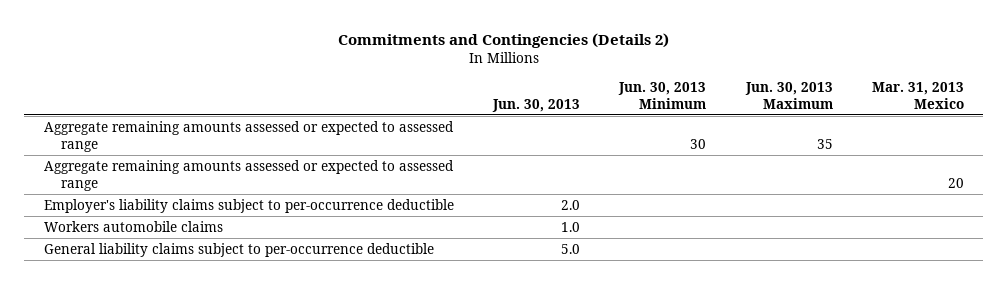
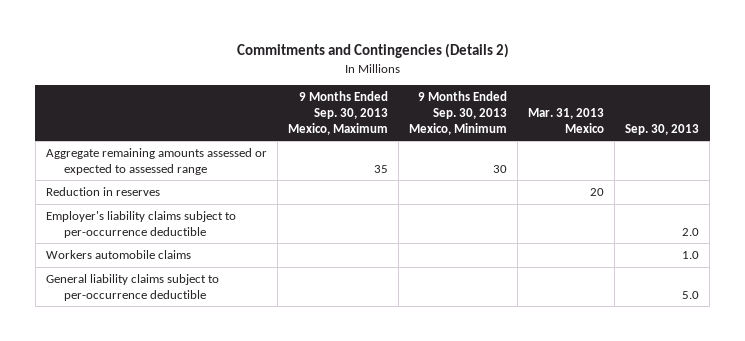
- | Jun. 30, 2013 | Jun. 30, 2013 Minimum | Jun. 30, 2013 Maximum | Mar. 31, 2013 Mexico
+ | 9 Months Ended Sep. 30, 2013 Mexico, Maximum | 9 Months Ended Sep. 30, 2013 Mexico, Minimum | Mar. 31, 2013 Mexico | Sep. 30, 2013
- Aggregate remaining amounts assessed or expected to assessed range | | | | 20
+ Reduction in reserves | | | 20 |

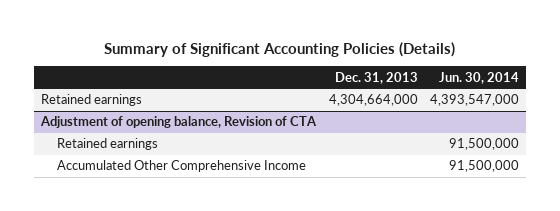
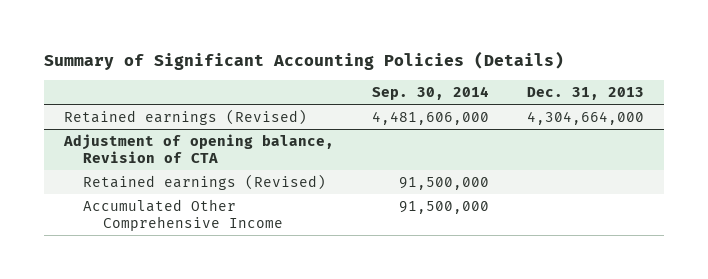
- | Dec. 31, 2013 | Jun. 30, 2014
+ | Sep. 30, 2014 | Dec. 31, 2013
- Retained earnings | 4,304,664,000 | 4,393,547,000
+ Retained earnings (Revised) | 4,481,606,000 | 4,304,664,000
@ Adjustment of opening balance, Revision of CTA
- Retained earnings | | 91,500,000
+ Retained earnings (Revised) | 91,500,000 |

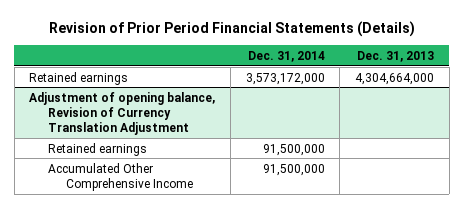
- Summary of Significant Accounting Policies (Details)
+ Revision of Prior Period Financial Statements (Details)
- | Sep. 30, 2014 | Dec. 31, 2013
+ | Dec. 31, 2014 | Dec. 31, 2013
- Retained earnings (Revised) | 4,481,606,000 | 4,304,664,000
- Adjustment of opening balance, Revision of CTA
- Retained earnings (Revised) | 91,500,000 |
+ Retained earnings | 3,573,172,000 | 4,304,664,000
+ Adjustment of opening balance, Revision of Currency Translation Adjustment
+ Retained earnings | 91,500,000 |

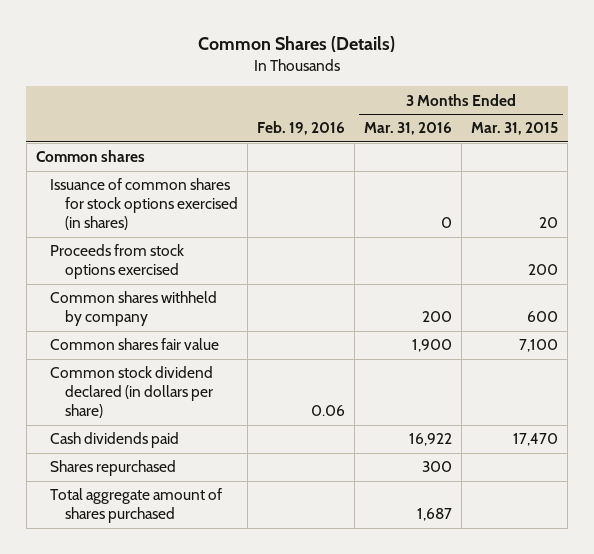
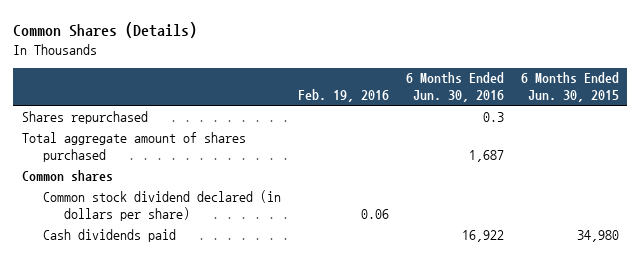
- | Feb. 19, 2016 | 3 Months Ended Mar. 31, 2016 | 3 Months Ended Mar. 31, 2015
+ | Feb. 19, 2016 | 6 Months Ended Jun. 30, 2016 | 6 Months Ended Jun. 30, 2015
moved up: Shares repurchased | | 0.3 |
moved up: Total aggregate amount of shares purchased | | 1,687 |
- Issuance of common shares for stock options exercised (in shares) | | 0 | 20
- Proceeds from stock options exercised | | | 200
- Common shares withheld by company | | 200 | 600
- Common shares fair value | | 1,900 | 7,100

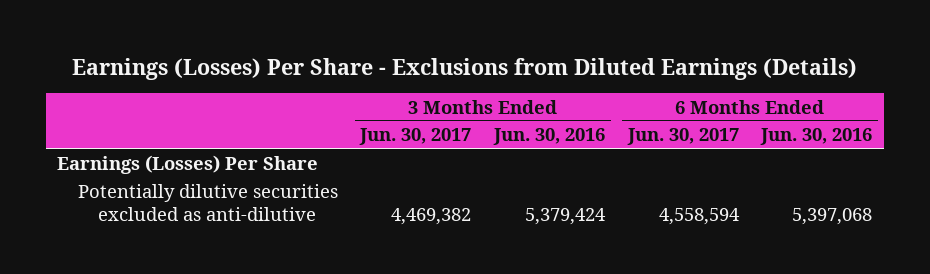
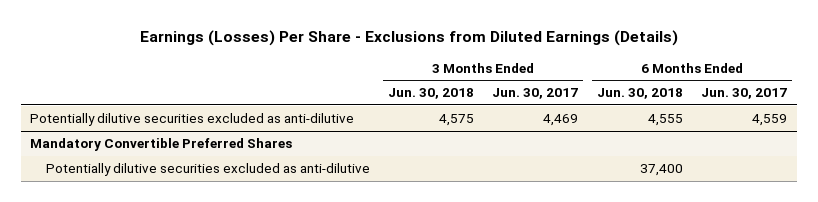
- | 3 Months Ended Jun. 30, 2017 | 3 Months Ended Jun. 30, 2016 | 6 Months Ended Jun. 30, 2017 | 6 Months Ended Jun. 30, 2016
+ | 3 Months Ended Jun. 30, 2018 | 3 Months Ended Jun. 30, 2017 | 6 Months Ended Jun. 30, 2018 | 6 Months Ended Jun. 30, 2017
- Earnings (Losses) Per Share
- Potentially dilutive securities excluded as anti-dilutive | 4,469,382 | 5,379,424 | 4,558,594 | 5,397,068
+ Potentially dilutive securities excluded as anti-dilutive | 4,575 | 4,469 | 4,555 | 4,559
+ Mandatory Convertible Preferred Shares
+ Potentially dilutive securities excluded as anti-dilutive | | | 37,400 |

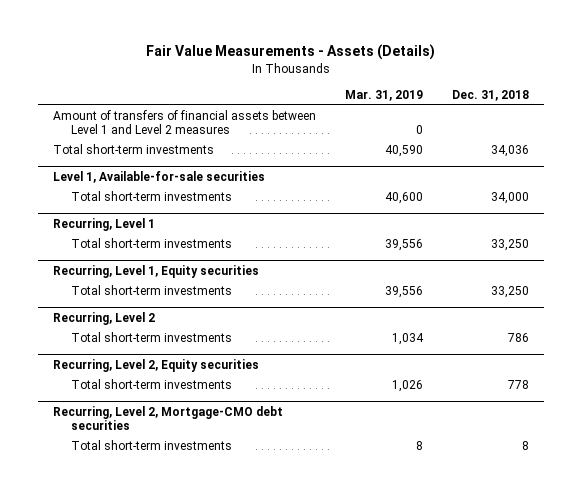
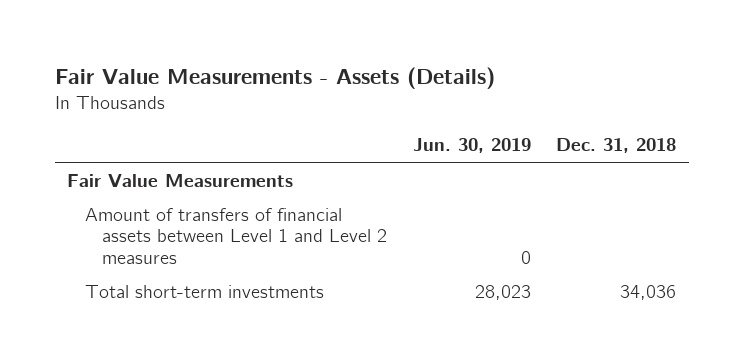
- | Mar. 31, 2019 | Dec. 31, 2018
+ | Jun. 30, 2019 | Dec. 31, 2018
+ Fair Value Measurements
- Level 1, Available-for-sale securities
- Total short-term investments | 40,600 | 34,000
- Recurring, Level 1
- Total short-term investments | 39,556 | 33,250
- Recurring, Level 1, Equity securities
- Total short-term investments | 39,556 | 33,250
- Recurring, Level 2
- Total short-term investments | 1,034 | 786
- Recurring, Level 2, Equity securities
- Total short-term investments | 1,026 | 778
- Recurring, Level 2, Mortgage-CMO debt securities
- Total short-term investments | 8 | 8

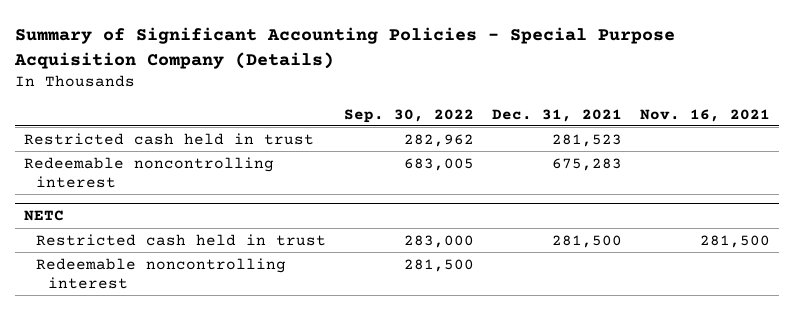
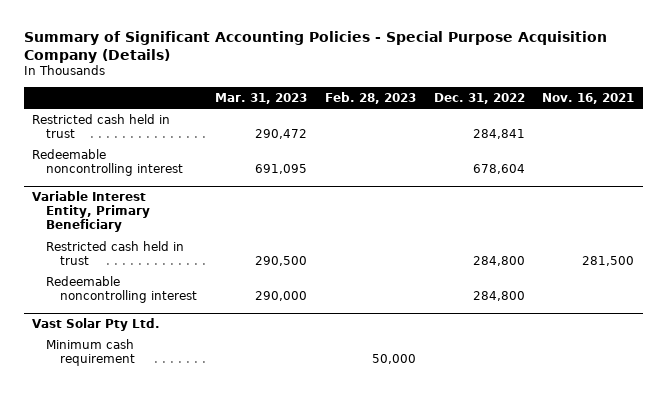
- | Sep. 30, 2022 | Dec. 31, 2021 | Nov. 16, 2021
+ | Mar. 31, 2023 | Feb. 28, 2023 | Dec. 31, 2022 | Nov. 16, 2021
- NETC
+ Variable Interest Entity, Primary Beneficiary
+ Vast Solar Pty Ltd.
+ Minimum cash requirement | | 50,000 | |

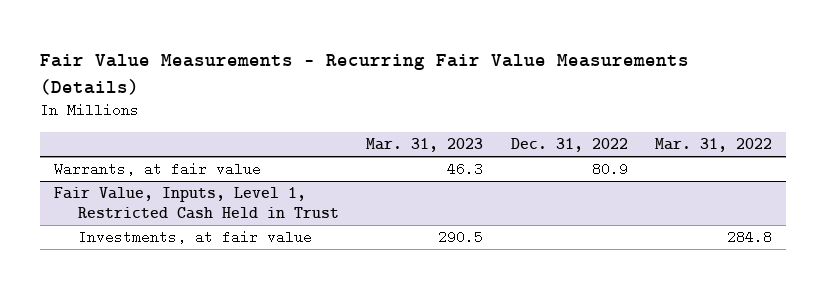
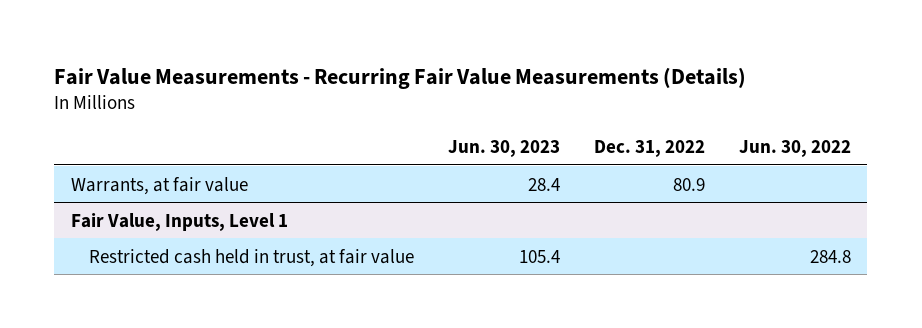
- | Mar. 31, 2023 | Dec. 31, 2022 | Mar. 31, 2022
+ | Jun. 30, 2023 | Dec. 31, 2022 | Jun. 30, 2022
- Fair Value, Inputs, Level 1, Restricted Cash Held in Trust
- Investments, at fair value | 290.5 | | 284.8
+ Fair Value, Inputs, Level 1
+ Restricted cash held in trust, at fair value | 105.4 | | 284.8

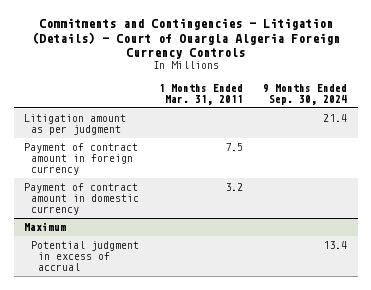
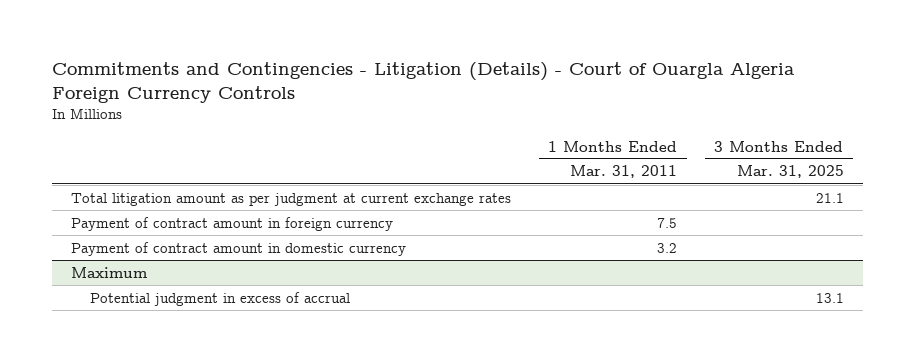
- | 1 Months Ended Mar. 31, 2011 | 9 Months Ended Sep. 30, 2024
+ | 1 Months Ended Mar. 31, 2011 | 3 Months Ended Mar. 31, 2025
- Litigation amount as per judgment | | 21.4
+ Total litigation amount as per judgment at current exchange rates | | 21.1

